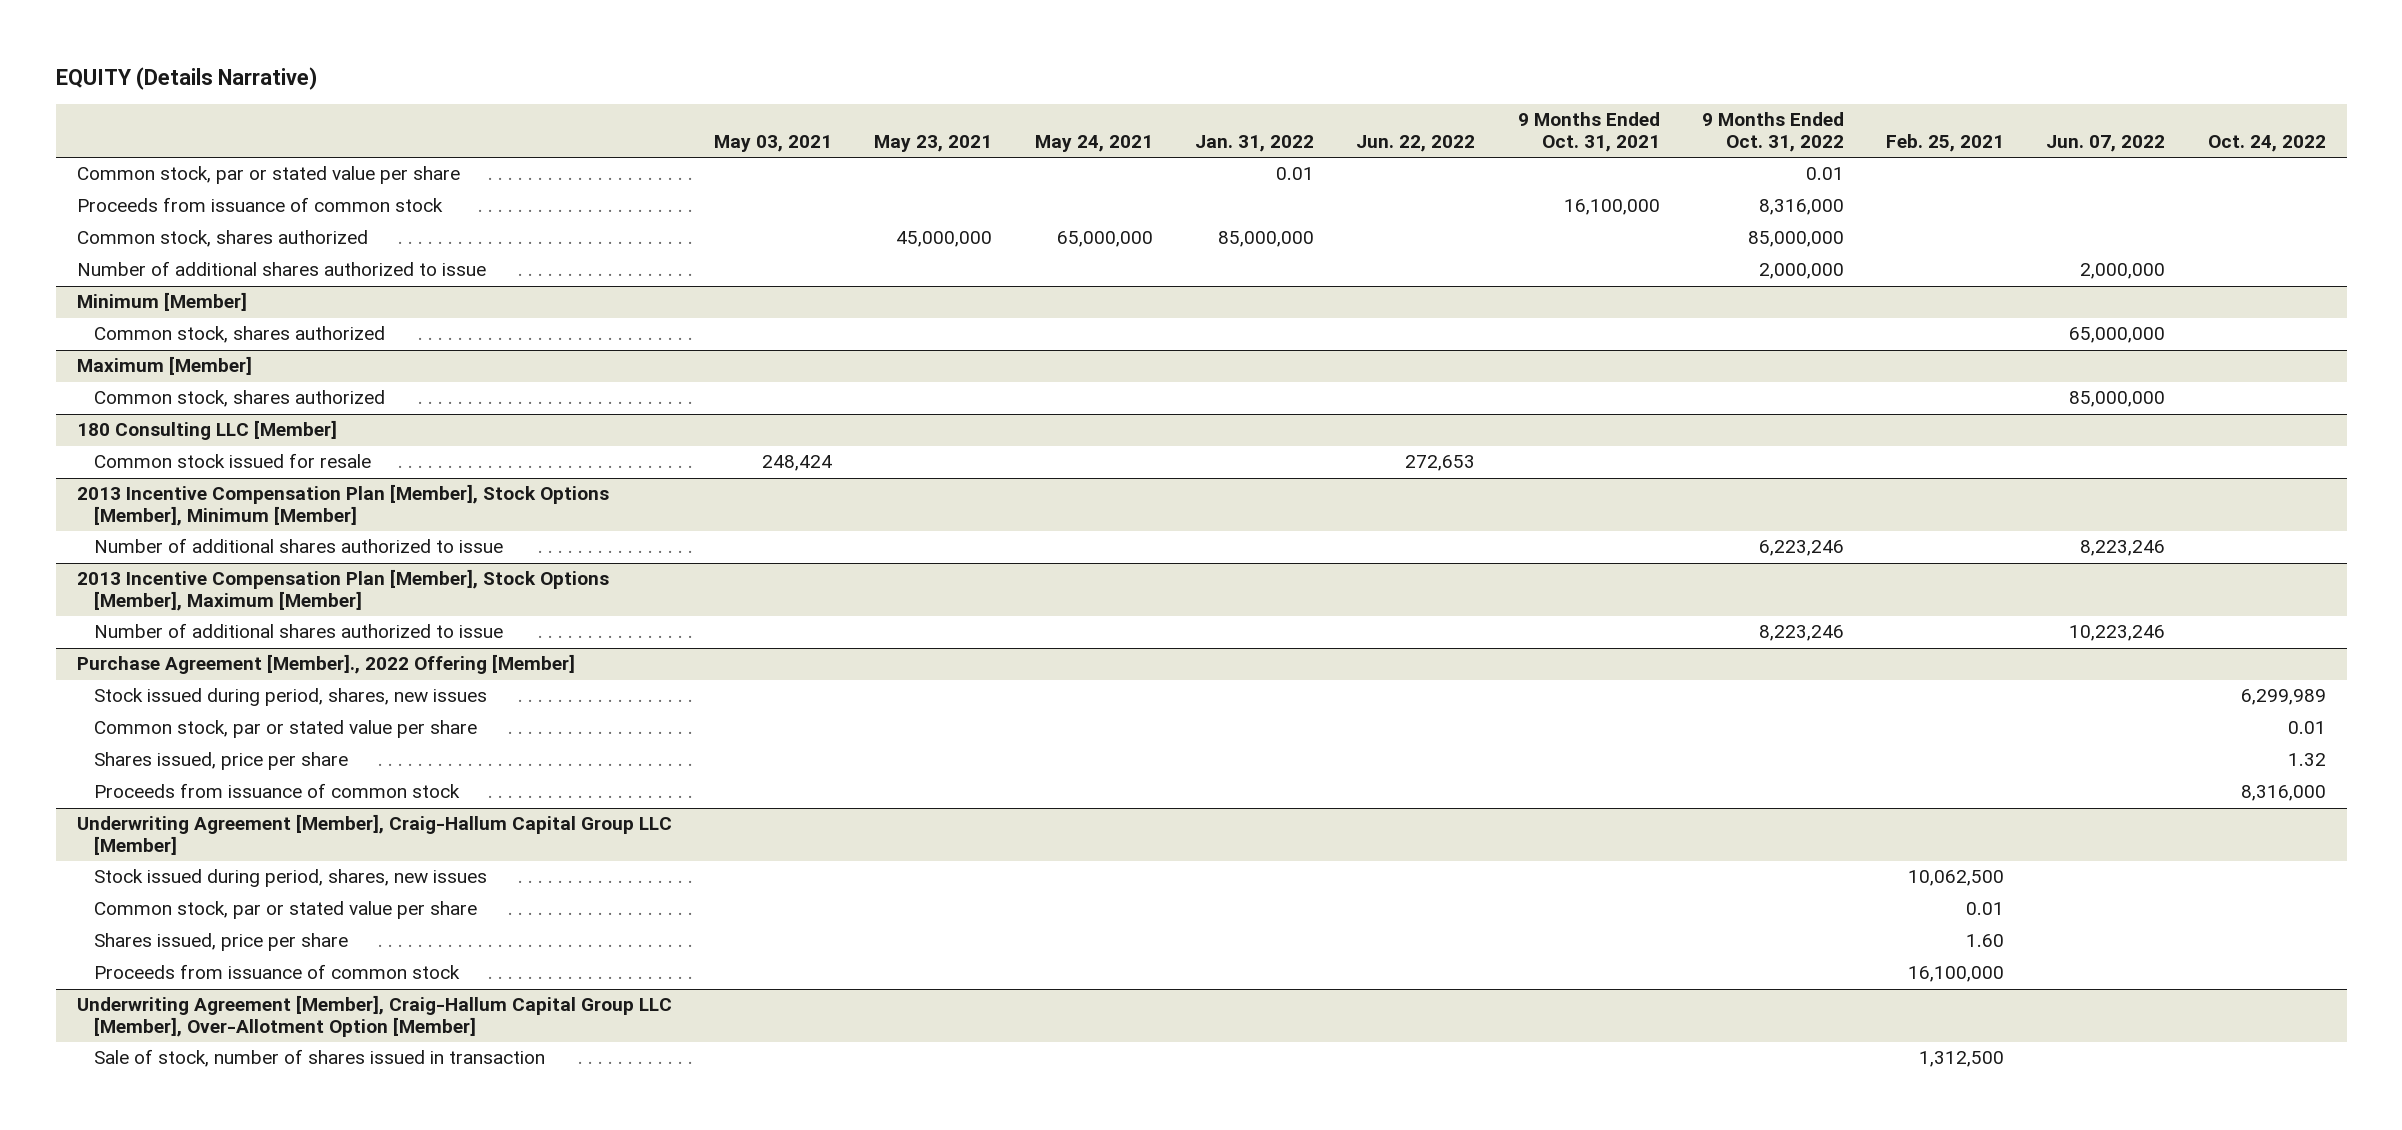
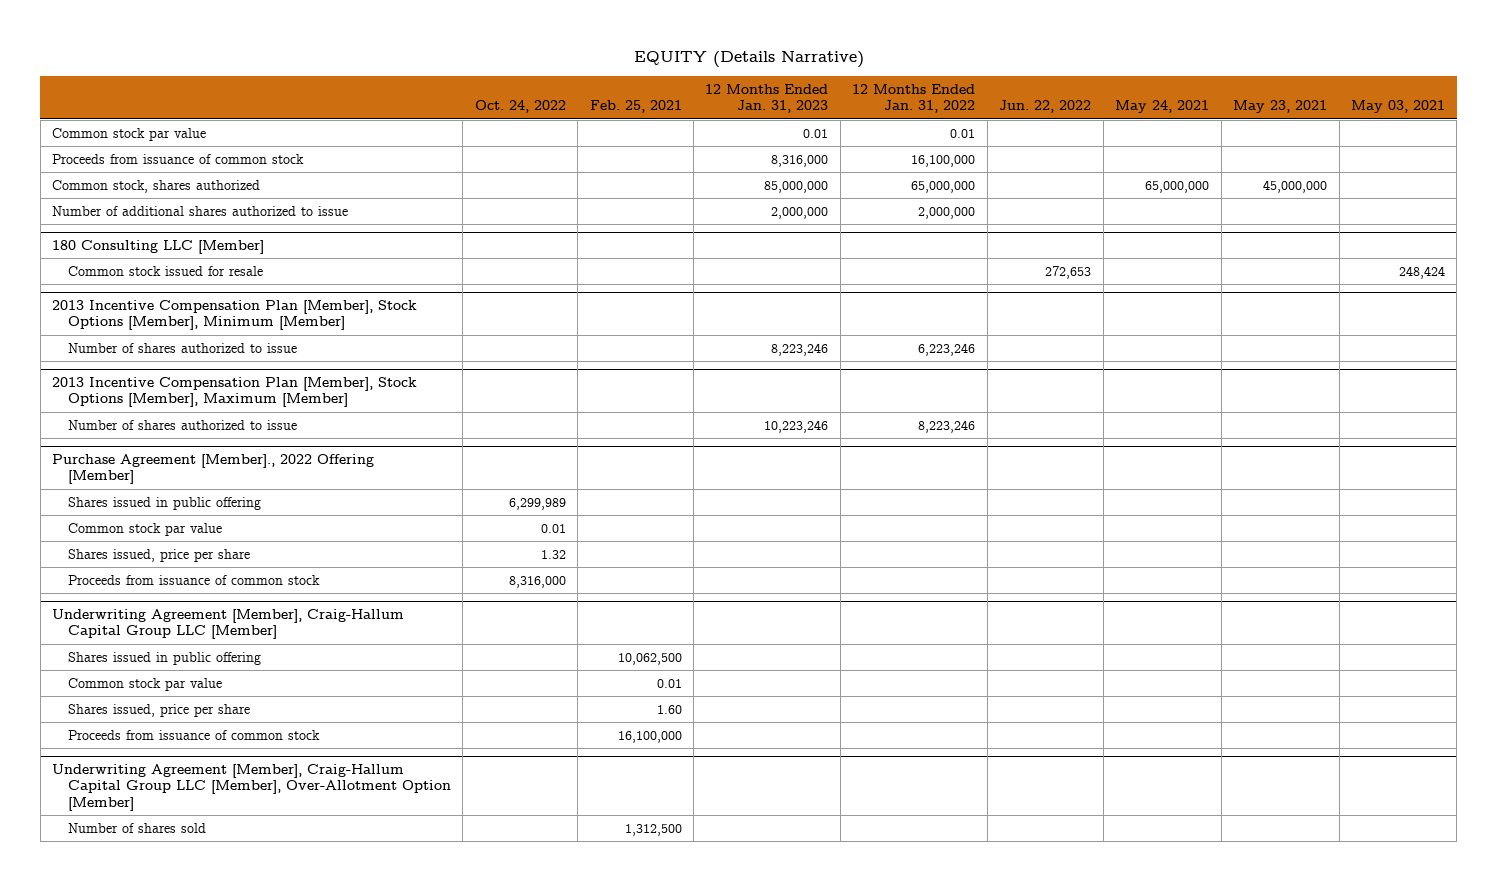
- | May 03, 2021 | May 23, 2021 | May 24, 2021 | Jan. 31, 2022 | Jun. 22, 2022 | 9 Months Ended Oct. 31, 2021 | 9 Months Ended Oct. 31, 2022 | Feb. 25, 2021 | Jun. 07, 2022 | Oct. 24, 2022
+ | Oct. 24, 2022 | Feb. 25, 2021 | 12 Months Ended Jan. 31, 2023 | 12 Months Ended Jan. 31, 2022 | Jun. 22, 2022 | May 24, 2021 | May 23, 2021 | May 03, 2021
- Common stock, par or stated value per share | | | | 0.01 | | | 0.01 | | |
+ Common stock par value | | | 0.01 | 0.01 | | | |
- Minimum [Member]
- Common stock, shares authorized | | | | | | | | | 65,000,000 |
- Maximum [Member]
- Common stock, shares authorized | | | | | | | | | 85,000,000 |
@ 2013 Incentive Compensation Plan [Member], Stock Options [Member], Minimum [Member]
- Number of additional shares authorized to issue | | | | | | | 6,223,246 | | 8,223,246 |
+ Number of shares authorized to issue | | | 8,223,246 | 6,223,246 | | | |
@ 2013 Incentive Compensation Plan [Member], Stock Options [Member], Maximum [Member]
- Number of additional shares authorized to issue | | | | | | | 8,223,246 | | 10,223,246 |
+ Number of shares authorized to issue | | | 10,223,246 | 8,223,246 | | | |
@ Purchase Agreement [Member]., 2022 Offering [Member]
- Stock issued during period, shares, new issues | | | | | | | | | | 6,299,989
- Common stock, par or stated value per share | | | | | | | | | | 0.01
+ Shares issued in public offering | 6,299,989 | | | | | | |
+ Common stock par value | 0.01 | | | | | | |
@ Underwriting Agreement [Member], Craig-Hallum Capital Group LLC [Member]
- Stock issued during period, shares, new issues | | | | | | | | 10,062,500 | |
- Common stock, par or stated value per share | | | | | | | | 0.01 | |
+ Shares issued in public offering | | 10,062,500 | | | | | |
+ Common stock par value | | 0.01 | | | | | |
@ Underwriting Agreement [Member], Craig-Hallum Capital Group LLC [Member], Over-Allotment Option [Member]
- Sale of stock, number of shares issued in transaction | | | | | | | | 1,312,500 | |
+ Number of shares sold | | 1,312,500 | | | | | |

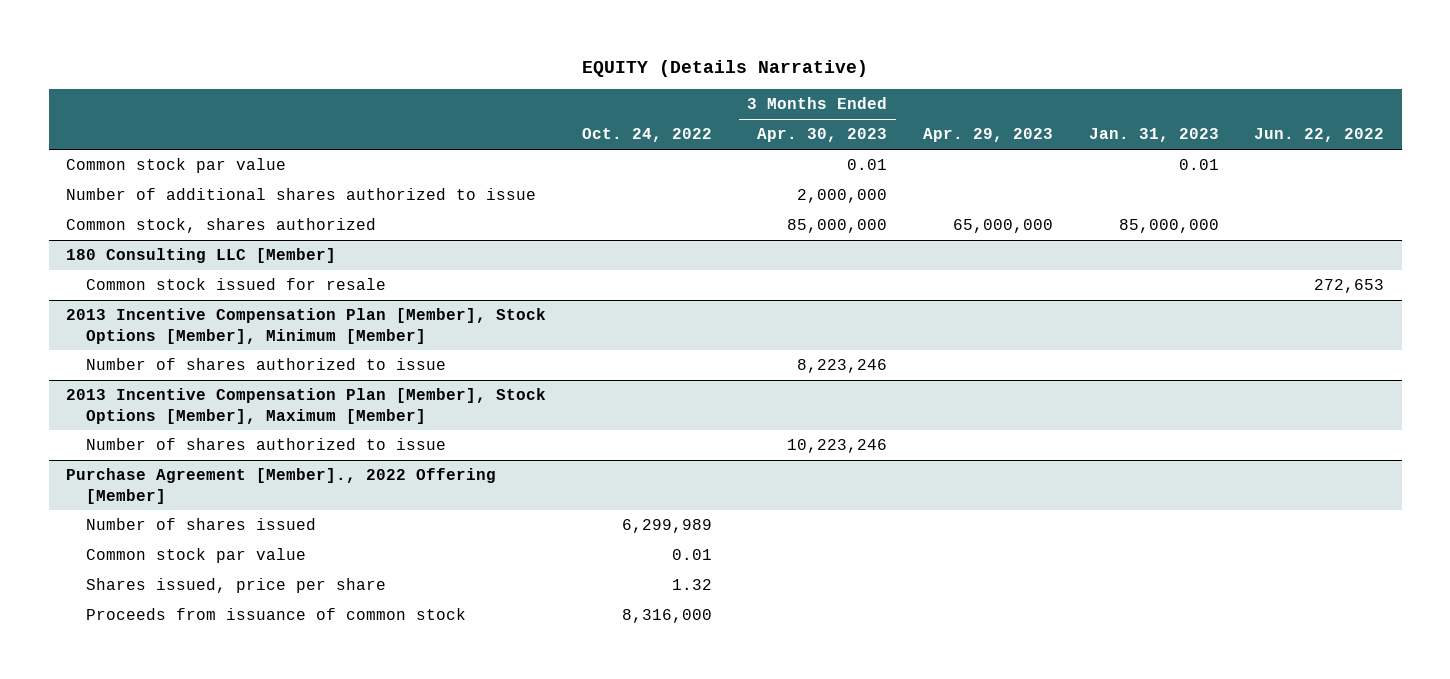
- | Oct. 24, 2022 | Feb. 25, 2021 | 12 Months Ended Jan. 31, 2023 | 12 Months Ended Jan. 31, 2022 | Jun. 22, 2022 | May 24, 2021 | May 23, 2021 | May 03, 2021
+ | Oct. 24, 2022 | 3 Months Ended Apr. 30, 2023 | Apr. 29, 2023 | Jan. 31, 2023 | Jun. 22, 2022
- Proceeds from issuance of common stock | | | 8,316,000 | 16,100,000 | | | |
moved down: Common stock, shares authorized | | 85,000,000 | 65,000,000 | 85,000,000 |
@ Purchase Agreement [Member]., 2022 Offering [Member]
- Shares issued in public offering | 6,299,989 | | | | | | |
+ Number of shares issued | 6,299,989 | | | |
- Underwriting Agreement [Member], Craig-Hallum Capital Group LLC [Member]
- Shares issued in public offering | | 10,062,500 | | | | | |
- Common stock par value | | 0.01 | | | | | |
- Shares issued, price per share | | 1.60 | | | | | |
- Proceeds from issuance of common stock | | 16,100,000 | | | | | |
- Underwriting Agreement [Member], Craig-Hallum Capital Group LLC [Member], Over-Allotment Option [Member]
- Number of shares sold | | 1,312,500 | | | | | |

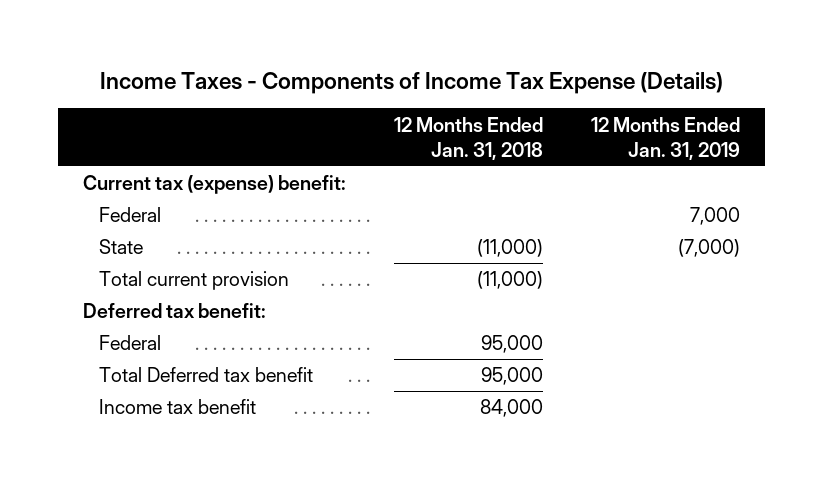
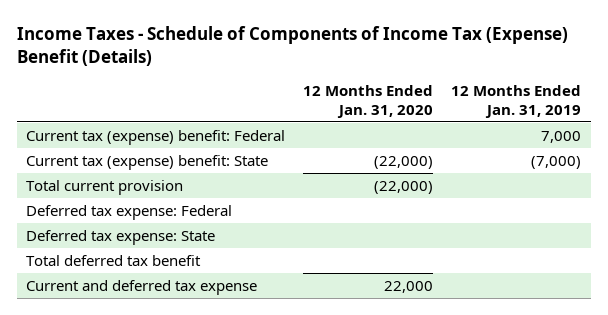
- Income Taxes - Components of Income Tax Expense (Details)
+ Income Taxes - Schedule of Components of Income Tax (Expense) Benefit (Details)
- | 12 Months Ended Jan. 31, 2018 | 12 Months Ended Jan. 31, 2019
+ | 12 Months Ended Jan. 31, 2020 | 12 Months Ended Jan. 31, 2019
- Current tax (expense) benefit:
- Federal | | 7,000
- State | (11,000) | (7,000)
+ Current tax (expense) benefit: Federal | | 7,000
+ Current tax (expense) benefit: State | (22,000) | (7,000)
- Deferred tax benefit:
- Federal | 95,000 |
- Total Deferred tax benefit | 95,000 |
- Income tax benefit | 84,000 |
+ Deferred tax expense: Federal
+ Deferred tax expense: State
+ Total deferred tax benefit
+ Current and deferred tax expense | 22,000 |

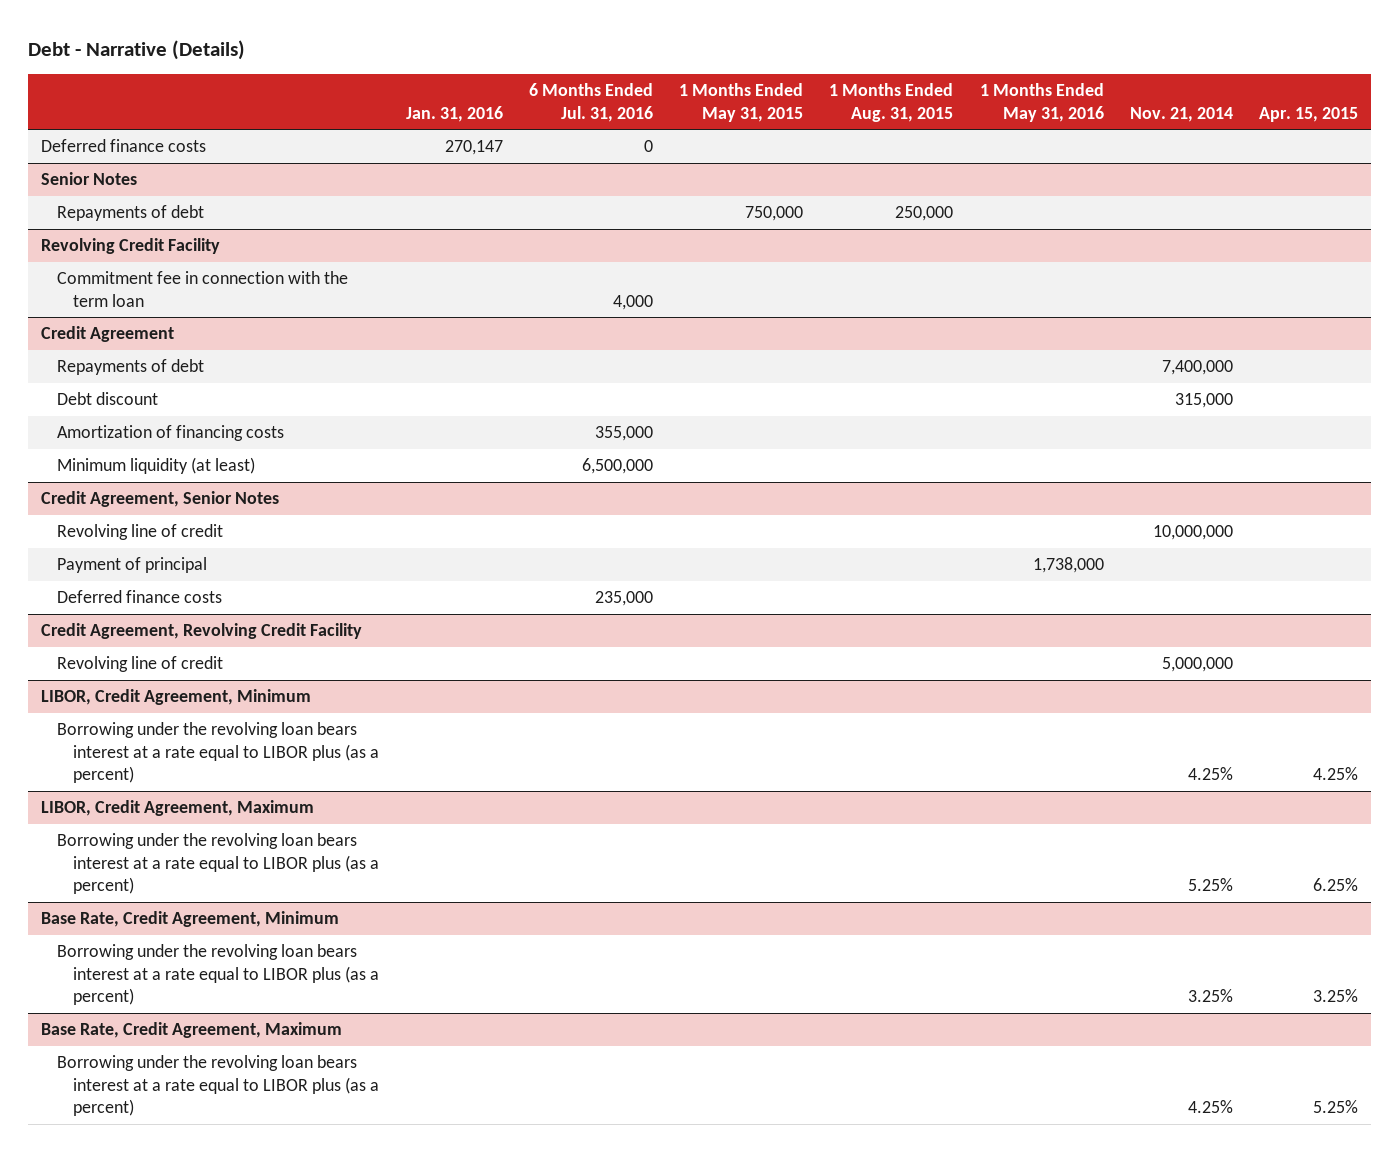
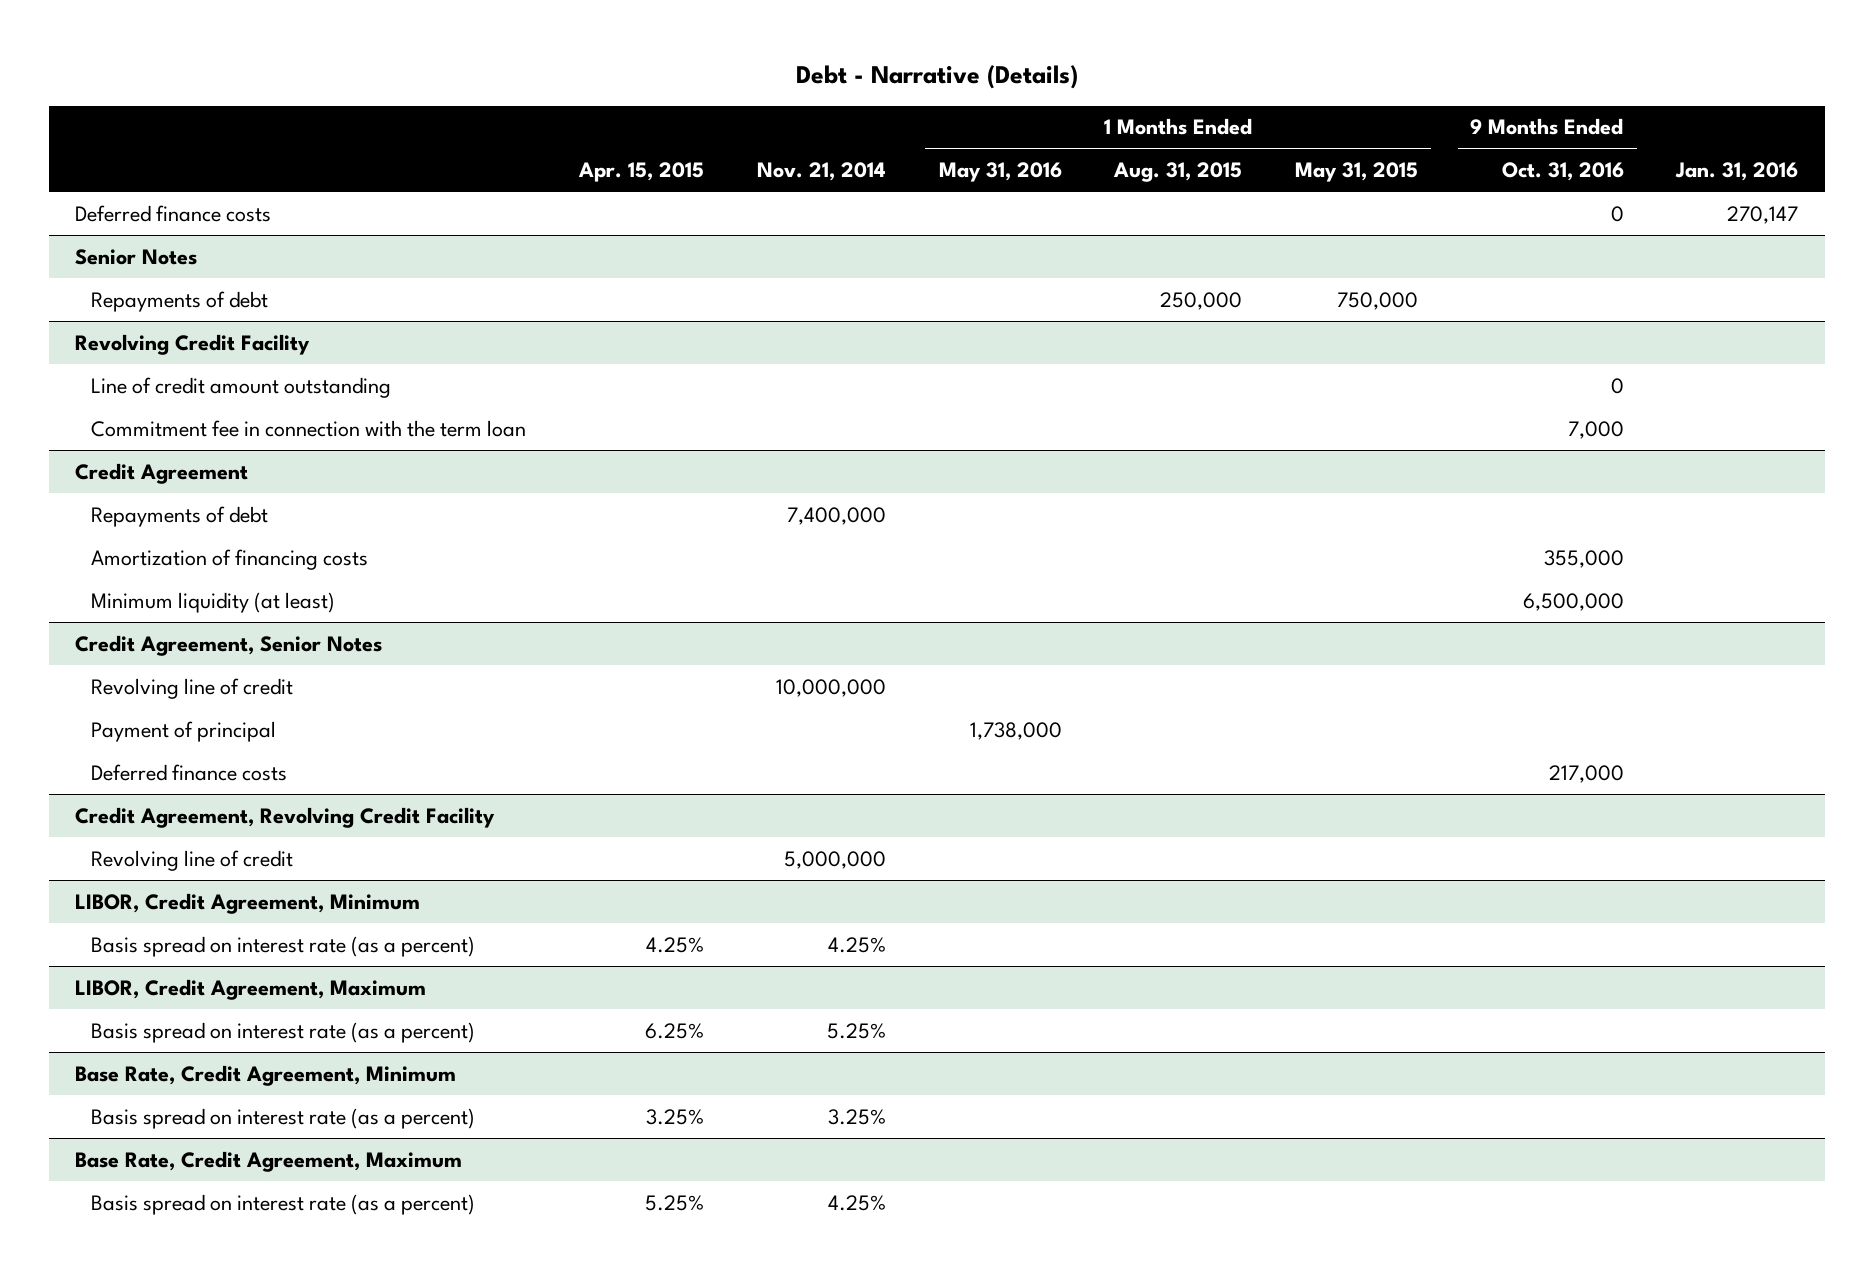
- | Jan. 31, 2016 | 6 Months Ended Jul. 31, 2016 | 1 Months Ended May 31, 2015 | 1 Months Ended Aug. 31, 2015 | 1 Months Ended May 31, 2016 | Nov. 21, 2014 | Apr. 15, 2015
+ | Apr. 15, 2015 | Nov. 21, 2014 | 1 Months Ended May 31, 2016 | 1 Months Ended Aug. 31, 2015 | 1 Months Ended May 31, 2015 | 9 Months Ended Oct. 31, 2016 | Jan. 31, 2016
@ Revolving Credit Facility
+ Line of credit amount outstanding | | | | | | 0 |
@ Credit Agreement
- Debt discount | | | | | | 315,000 |
@ LIBOR, Credit Agreement, Minimum
- Borrowing under the revolving loan bears interest at a rate equal to LIBOR plus (as a percent) | | | | | | 4.25% | 4.25%
+ Basis spread on interest rate (as a percent) | 4.25% | 4.25% | | | | |
@ LIBOR, Credit Agreement, Maximum
- Borrowing under the revolving loan bears interest at a rate equal to LIBOR plus (as a percent) | | | | | | 5.25% | 6.25%
+ Basis spread on interest rate (as a percent) | 6.25% | 5.25% | | | | |
@ Base Rate, Credit Agreement, Minimum
- Borrowing under the revolving loan bears interest at a rate equal to LIBOR plus (as a percent) | | | | | | 3.25% | 3.25%
+ Basis spread on interest rate (as a percent) | 3.25% | 3.25% | | | | |
@ Base Rate, Credit Agreement, Maximum
- Borrowing under the revolving loan bears interest at a rate equal to LIBOR plus (as a percent) | | | | | | 4.25% | 5.25%
+ Basis spread on interest rate (as a percent) | 5.25% | 4.25% | | | | |

